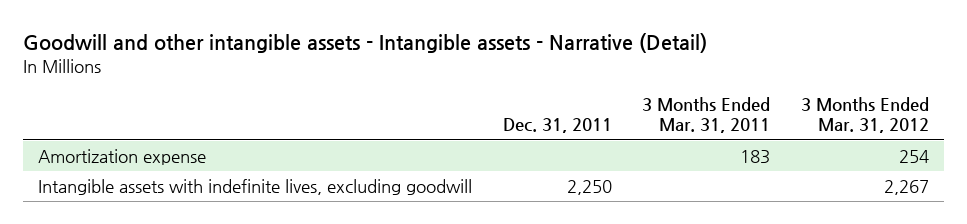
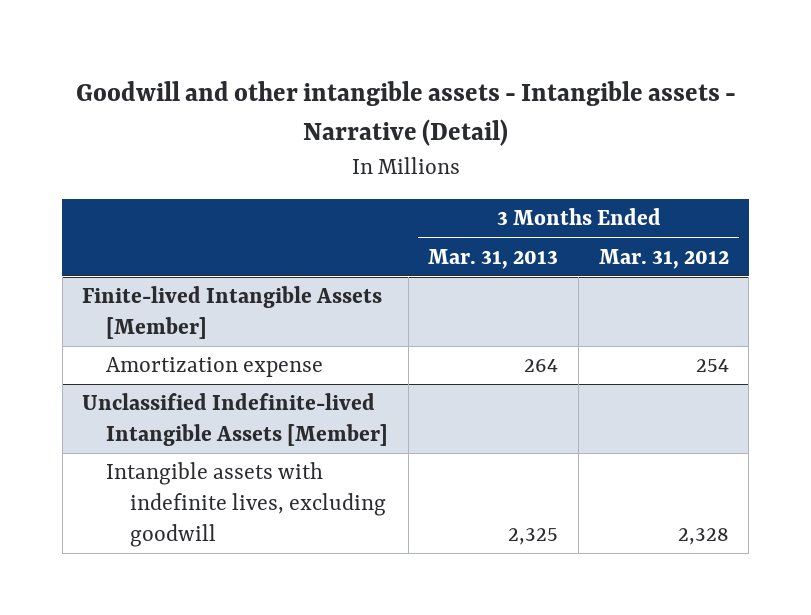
- | Dec. 31, 2011 | 3 Months Ended Mar. 31, 2011 | 3 Months Ended Mar. 31, 2012
+ | 3 Months Ended Mar. 31, 2013 | 3 Months Ended Mar. 31, 2012
+ Finite-lived Intangible Assets [Member]
- Intangible assets with indefinite lives, excluding goodwill | 2,250 | | 2,267
+ Unclassified Indefinite-lived Intangible Assets [Member]
+ Intangible assets with indefinite lives, excluding goodwill | 2,325 | 2,328

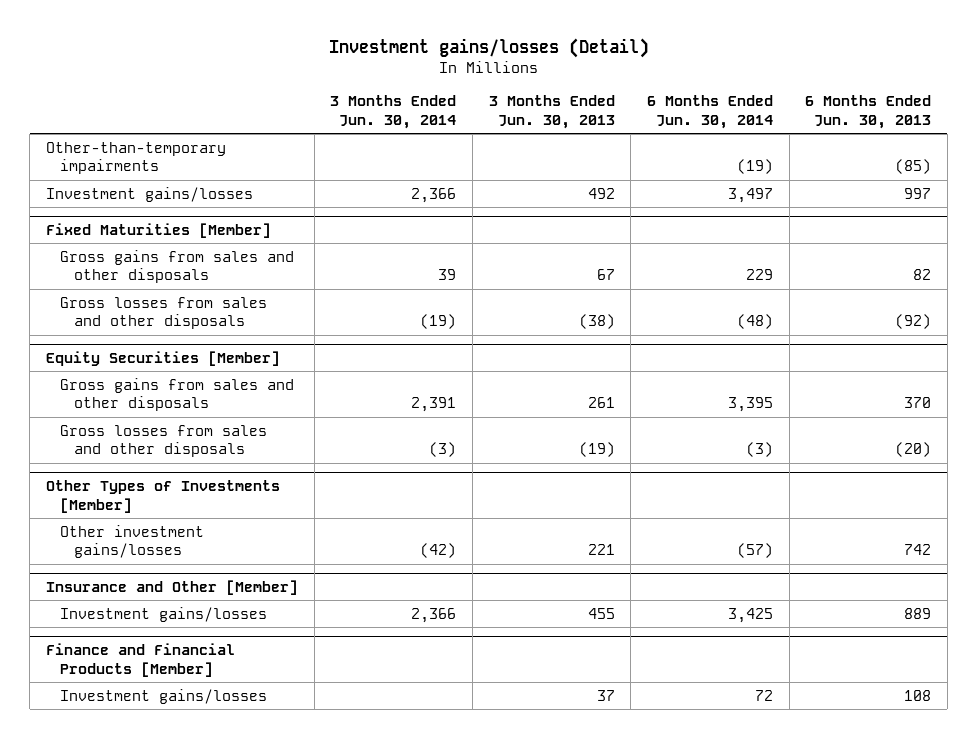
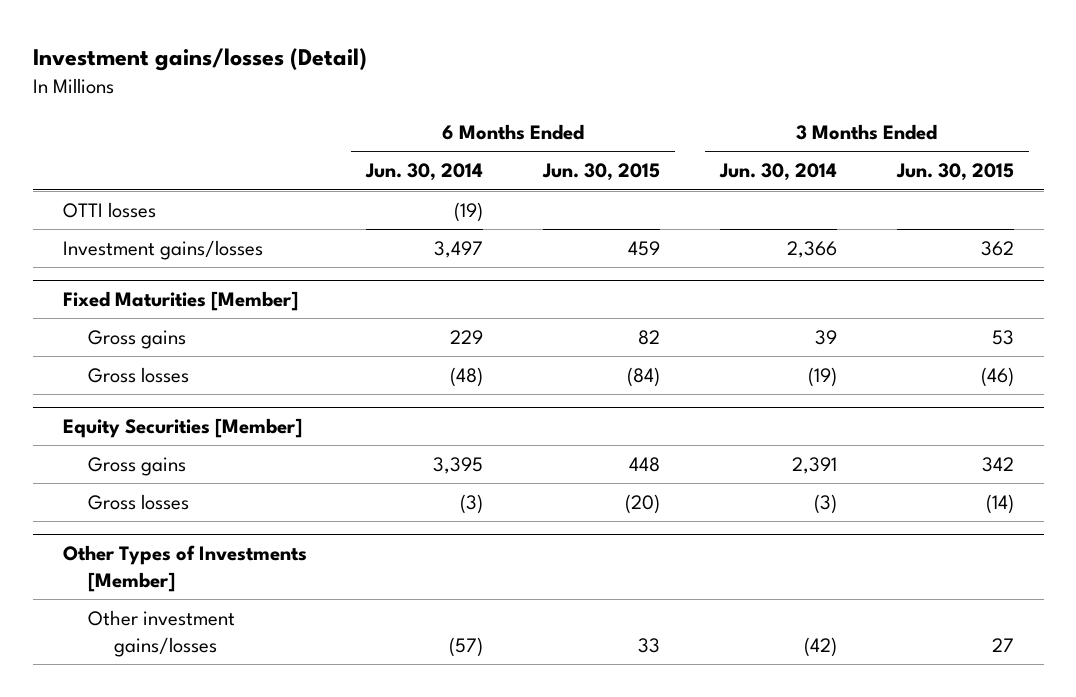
- | 3 Months Ended Jun. 30, 2014 | 3 Months Ended Jun. 30, 2013 | 6 Months Ended Jun. 30, 2014 | 6 Months Ended Jun. 30, 2013
+ | 6 Months Ended Jun. 30, 2014 | 6 Months Ended Jun. 30, 2015 | 3 Months Ended Jun. 30, 2014 | 3 Months Ended Jun. 30, 2015
- Other-than-temporary impairments | | | (19) | (85)
+ OTTI losses | (19) | | |
@ Fixed Maturities [Member]
- Gross gains from sales and other disposals | 39 | 67 | 229 | 82
- Gross losses from sales and other disposals | (19) | (38) | (48) | (92)
+ Gross gains | 229 | 82 | 39 | 53
+ Gross losses | (48) | (84) | (19) | (46)
@ Equity Securities [Member]
- Gross gains from sales and other disposals | 2,391 | 261 | 3,395 | 370
- Gross losses from sales and other disposals | (3) | (19) | (3) | (20)
+ Gross gains | 3,395 | 448 | 2,391 | 342
+ Gross losses | (3) | (20) | (3) | (14)
- Insurance and Other [Member]
- Investment gains/losses | 2,366 | 455 | 3,425 | 889
- Finance and Financial Products [Member]
- Investment gains/losses | | 37 | 72 | 108

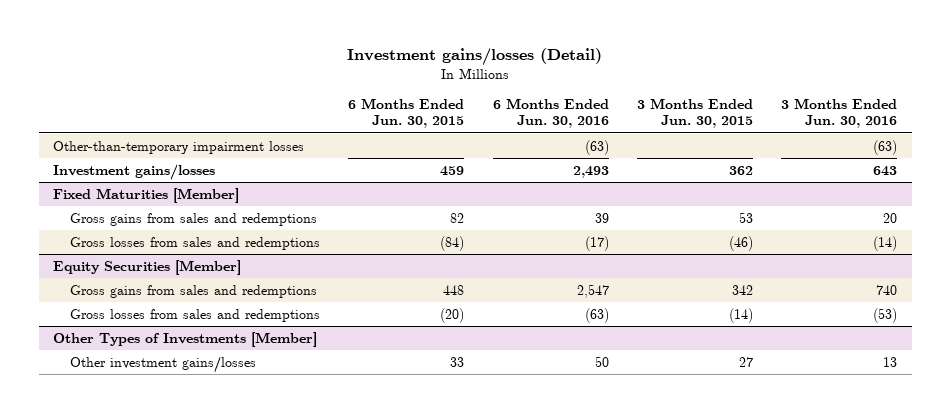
- | 6 Months Ended Jun. 30, 2014 | 6 Months Ended Jun. 30, 2015 | 3 Months Ended Jun. 30, 2014 | 3 Months Ended Jun. 30, 2015
+ | 6 Months Ended Jun. 30, 2015 | 6 Months Ended Jun. 30, 2016 | 3 Months Ended Jun. 30, 2015 | 3 Months Ended Jun. 30, 2016
- OTTI losses | (19) | | |
+ Other-than-temporary impairment losses | | (63) | | (63)
@ Fixed Maturities [Member]
- Gross gains | 229 | 82 | 39 | 53
- Gross losses | (48) | (84) | (19) | (46)
+ Gross gains from sales and redemptions | 82 | 39 | 53 | 20
+ Gross losses from sales and redemptions | (84) | (17) | (46) | (14)
@ Equity Securities [Member]
- Gross gains | 3,395 | 448 | 2,391 | 342
- Gross losses | (3) | (20) | (3) | (14)
+ Gross gains from sales and redemptions | 448 | 2,547 | 342 | 740
+ Gross losses from sales and redemptions | (20) | (63) | (14) | (53)

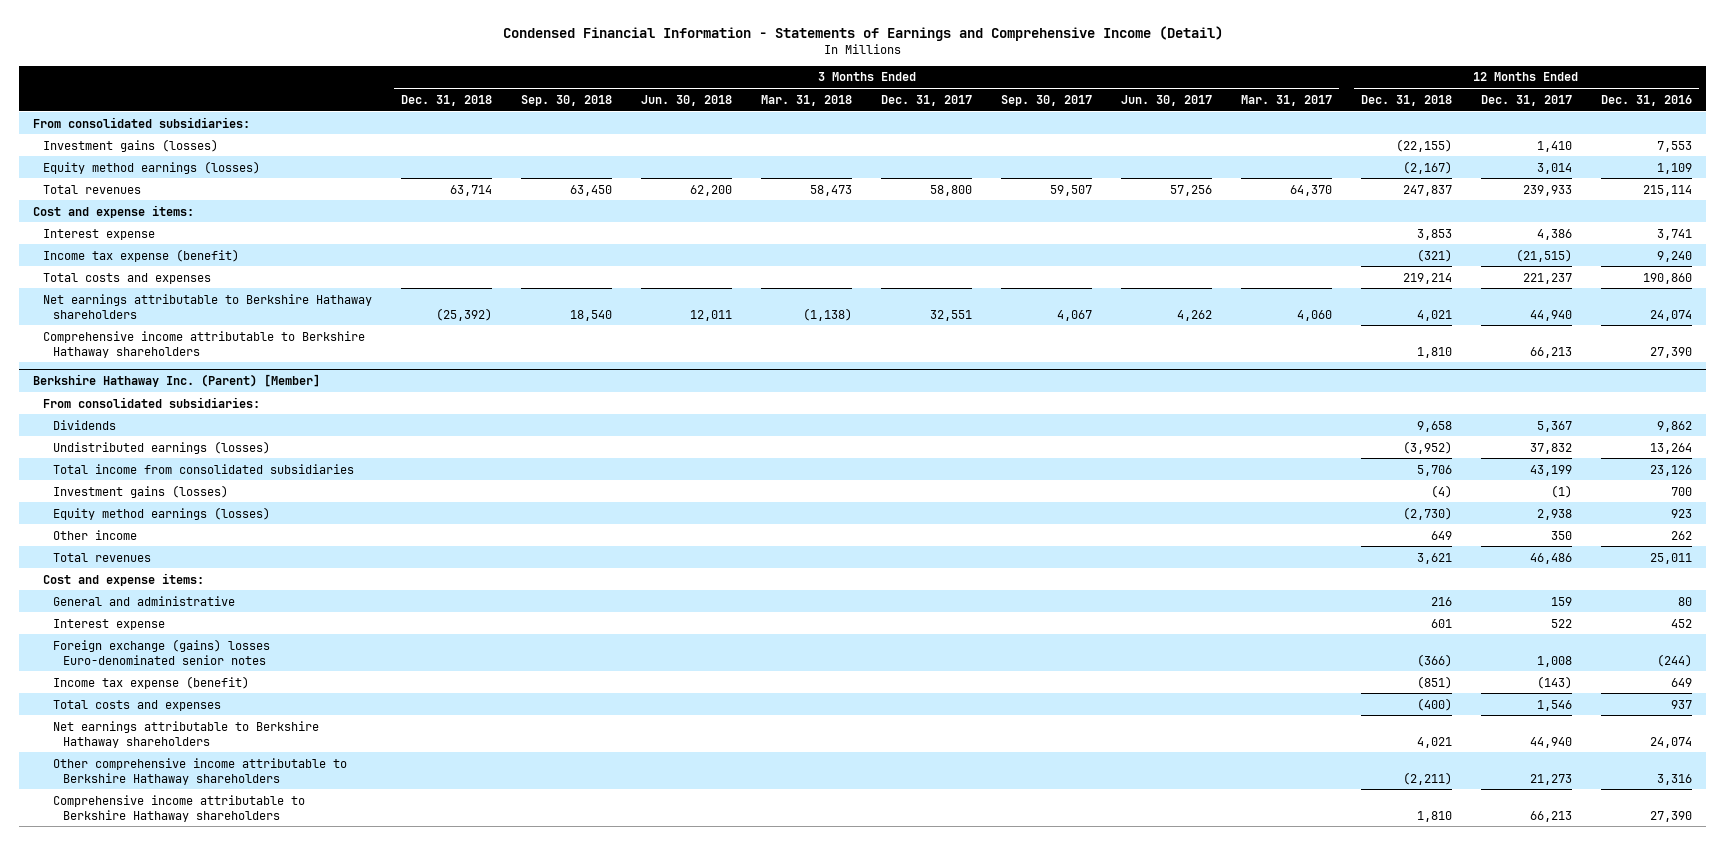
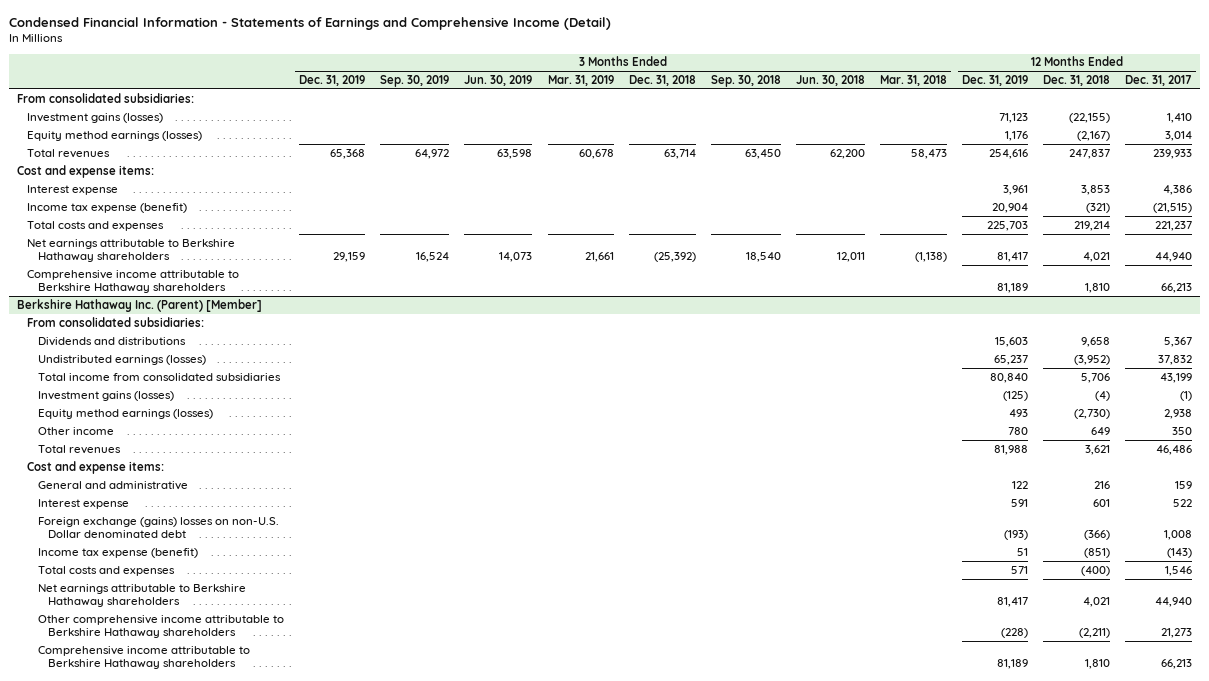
- | 3 Months Ended Dec. 31, 2018 | 3 Months Ended Sep. 30, 2018 | 3 Months Ended Jun. 30, 2018 | 3 Months Ended Mar. 31, 2018 | 3 Months Ended Dec. 31, 2017 | 3 Months Ended Sep. 30, 2017 | 3 Months Ended Jun. 30, 2017 | 3 Months Ended Mar. 31, 2017 | 12 Months Ended Dec. 31, 2018 | 12 Months Ended Dec. 31, 2017 | 12 Months Ended Dec. 31, 2016
+ | 3 Months Ended Dec. 31, 2019 | 3 Months Ended Sep. 30, 2019 | 3 Months Ended Jun. 30, 2019 | 3 Months Ended Mar. 31, 2019 | 3 Months Ended Dec. 31, 2018 | 3 Months Ended Sep. 30, 2018 | 3 Months Ended Jun. 30, 2018 | 3 Months Ended Mar. 31, 2018 | 12 Months Ended Dec. 31, 2019 | 12 Months Ended Dec. 31, 2018 | 12 Months Ended Dec. 31, 2017
@ Berkshire Hathaway Inc. (Parent) [Member]
- Dividends | | | | | | | | | 9,658 | 5,367 | 9,862
+ Dividends and distributions | | | | | | | | | 15,603 | 9,658 | 5,367
- Foreign exchange (gains) losses Euro-denominated senior notes | | | | | | | | | (366) | 1,008 | (244)
+ Foreign exchange (gains) losses on non-U.S. Dollar denominated debt | | | | | | | | | (193) | (366) | 1,008

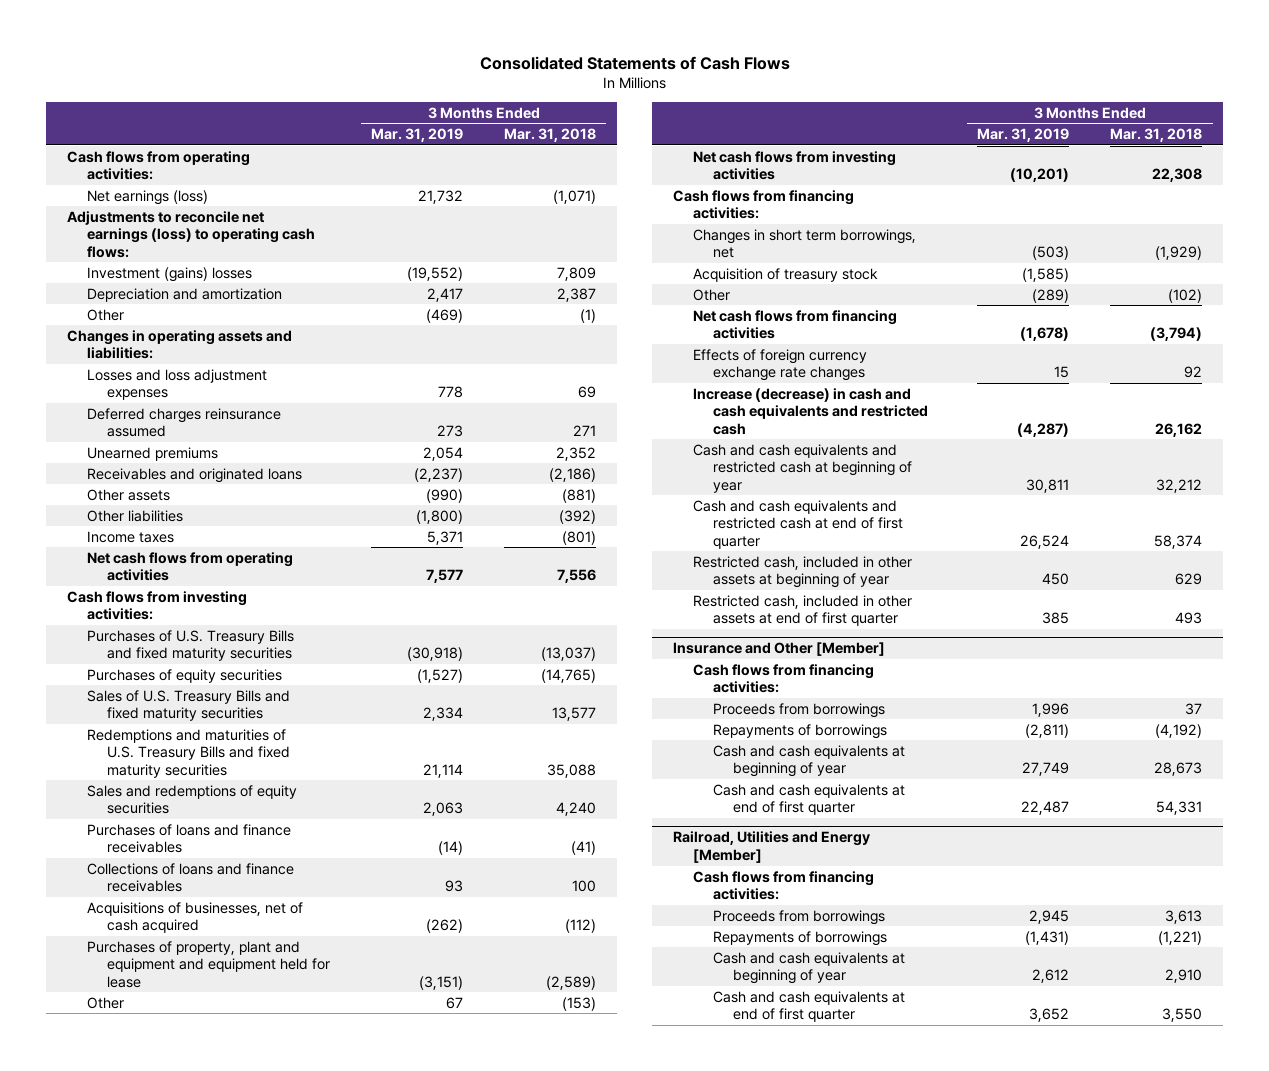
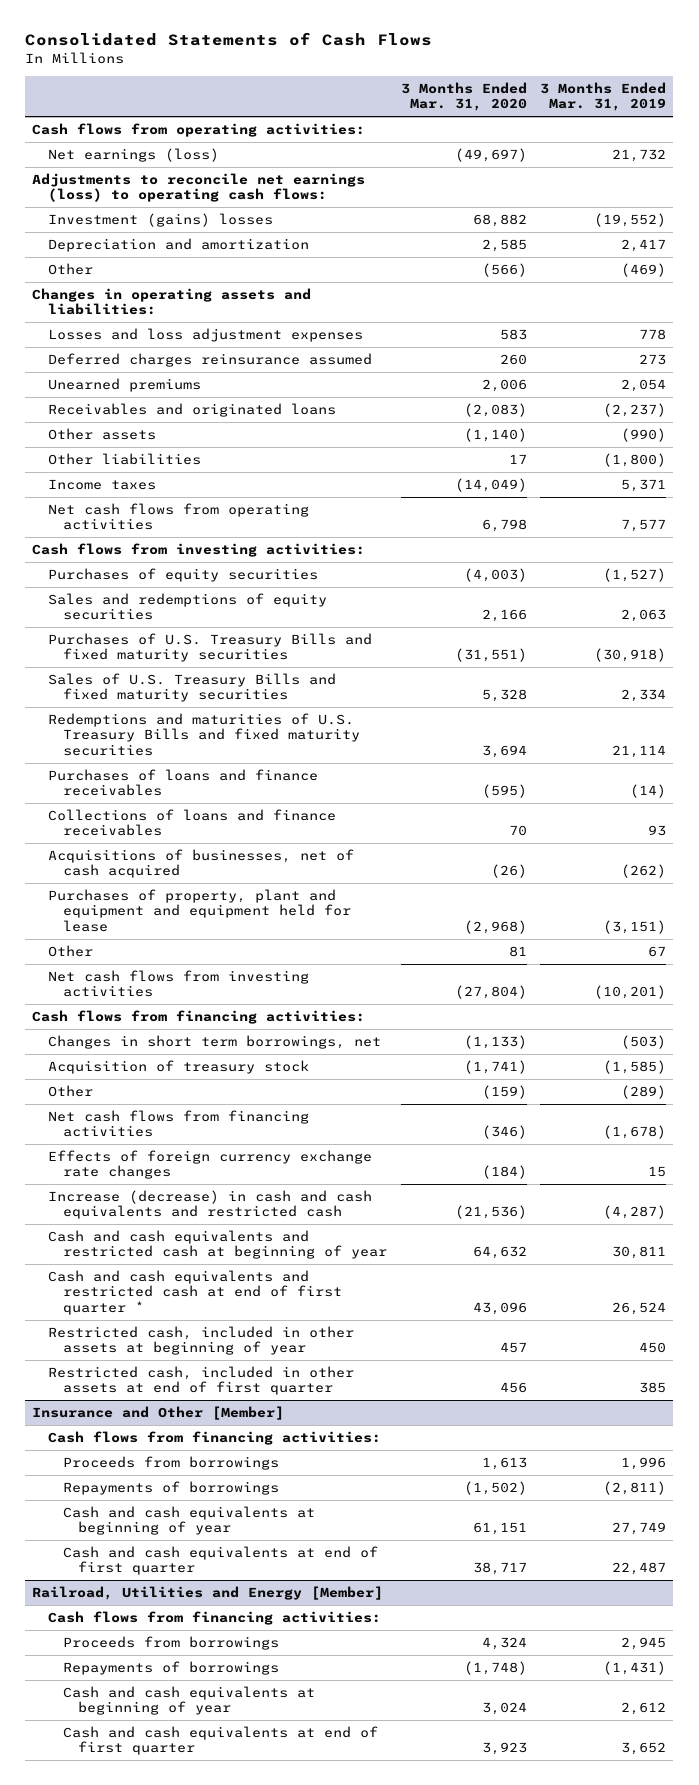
- | 3 Months Ended Mar. 31, 2019 | 3 Months Ended Mar. 31, 2018
+ | 3 Months Ended Mar. 31, 2020 | 3 Months Ended Mar. 31, 2019
moved up: Sales and redemptions of equity securities | 2,166 | 2,063
moved down: Purchases of U.S. Treasury Bills and fixed maturity securities | (31,551) | (30,918)
- Cash and cash equivalents and restricted cash at end of first quarter | 26,524 | 58,374
+ Cash and cash equivalents and restricted cash at end of first quarter * | 43,096 | 26,524

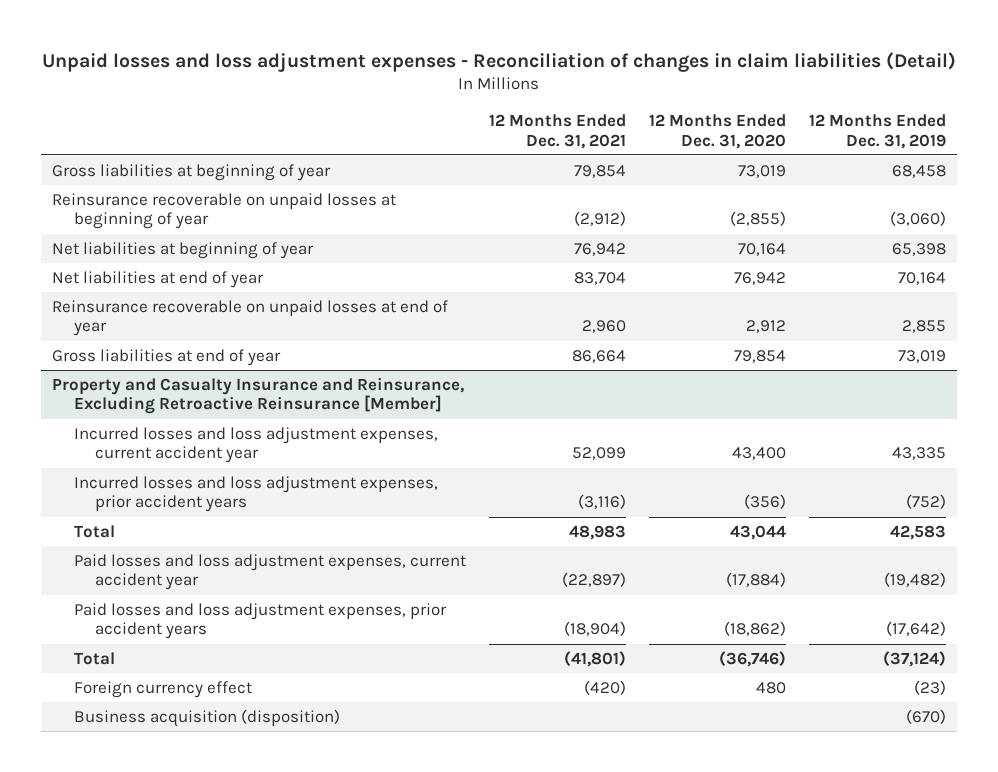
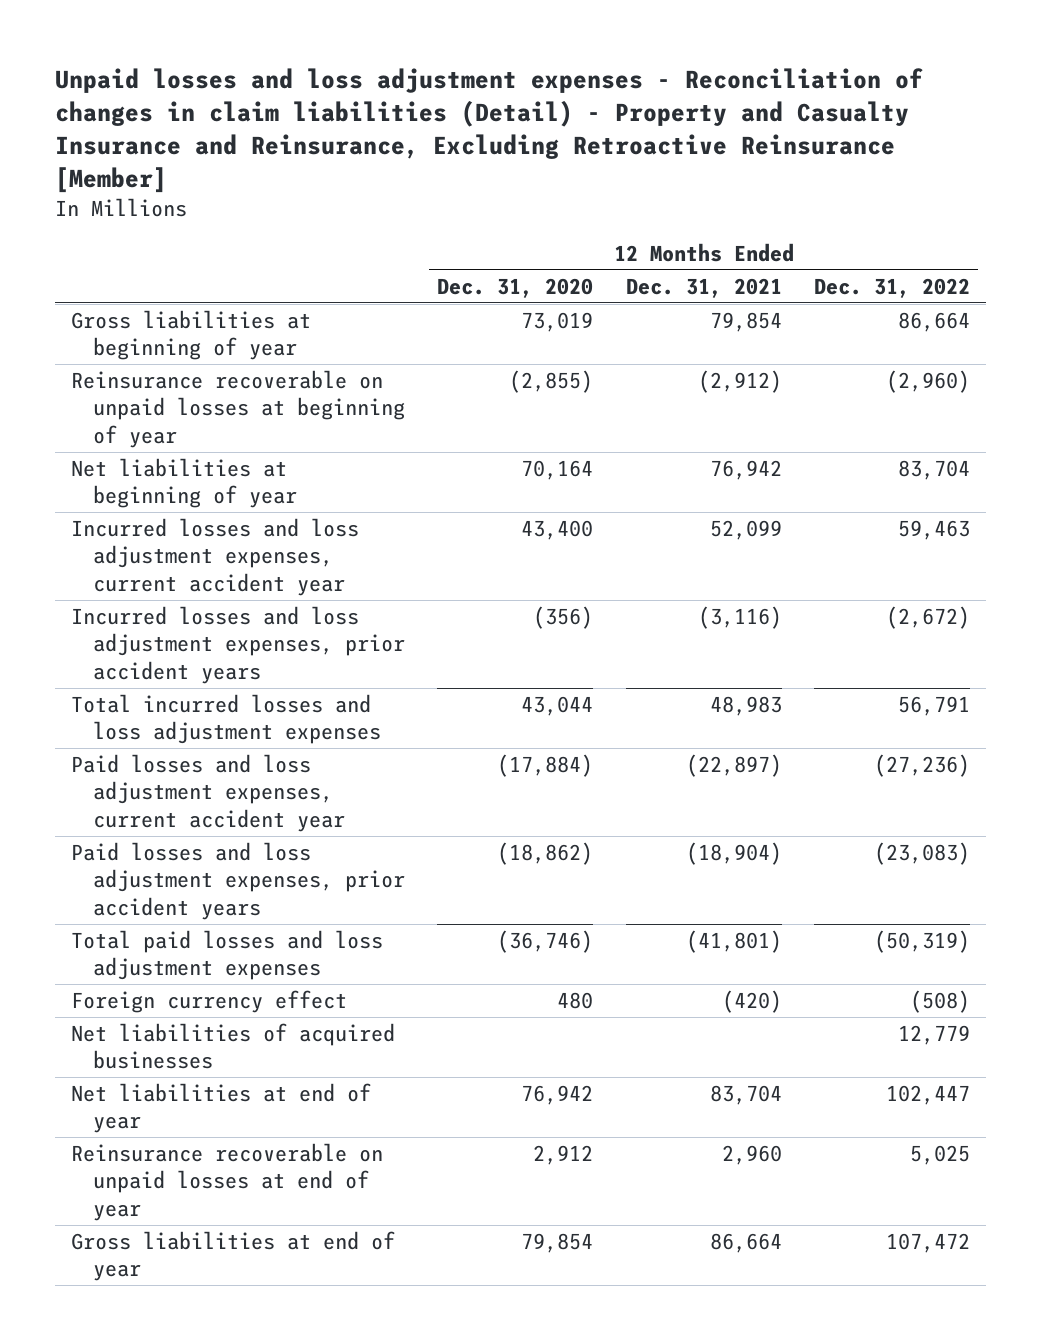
- Unpaid losses and loss adjustment expenses - Reconciliation of changes in claim liabilities (Detail)
+ Unpaid losses and loss adjustment expenses - Reconciliation of changes in claim liabilities (Detail) - Property and Casualty Insurance and Reinsurance, Excluding Retroactive Reinsurance [Member]
- | 12 Months Ended Dec. 31, 2021 | 12 Months Ended Dec. 31, 2020 | 12 Months Ended Dec. 31, 2019
+ | 12 Months Ended Dec. 31, 2020 | 12 Months Ended Dec. 31, 2021 | 12 Months Ended Dec. 31, 2022
- Property and Casualty Insurance and Reinsurance, Excluding Retroactive Reinsurance [Member]
- Total | 48,983 | 43,044 | 42,583
+ Total incurred losses and loss adjustment expenses | 43,044 | 48,983 | 56,791
- Total | (41,801) | (36,746) | (37,124)
+ Total paid losses and loss adjustment expenses | (36,746) | (41,801) | (50,319)
- Business acquisition (disposition) | | | (670)
+ Net liabilities of acquired businesses | | | 12,779
moved down: Net liabilities at end of year | 76,942 | 83,704 | 102,447
moved down: Reinsurance recoverable on unpaid losses at end of year | 2,912 | 2,960 | 5,025
moved down: Gross liabilities at end of year | 79,854 | 86,664 | 107,472

